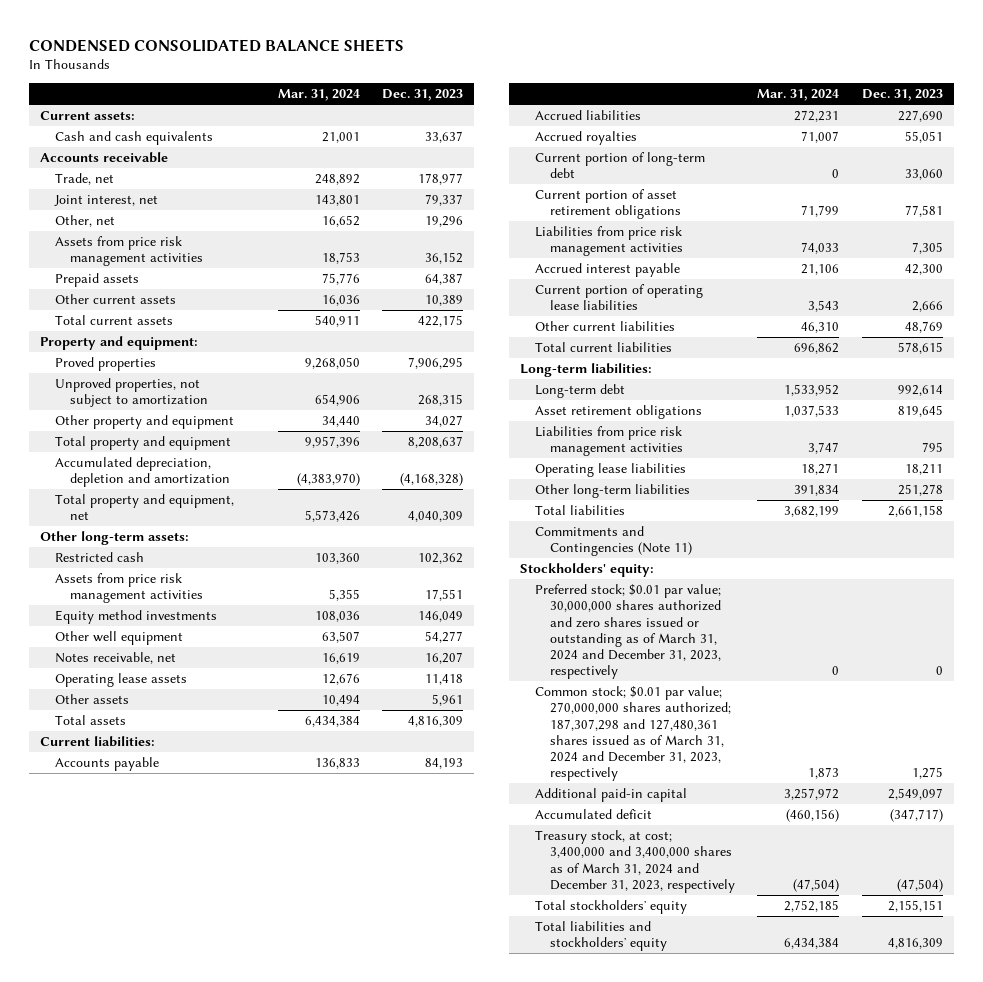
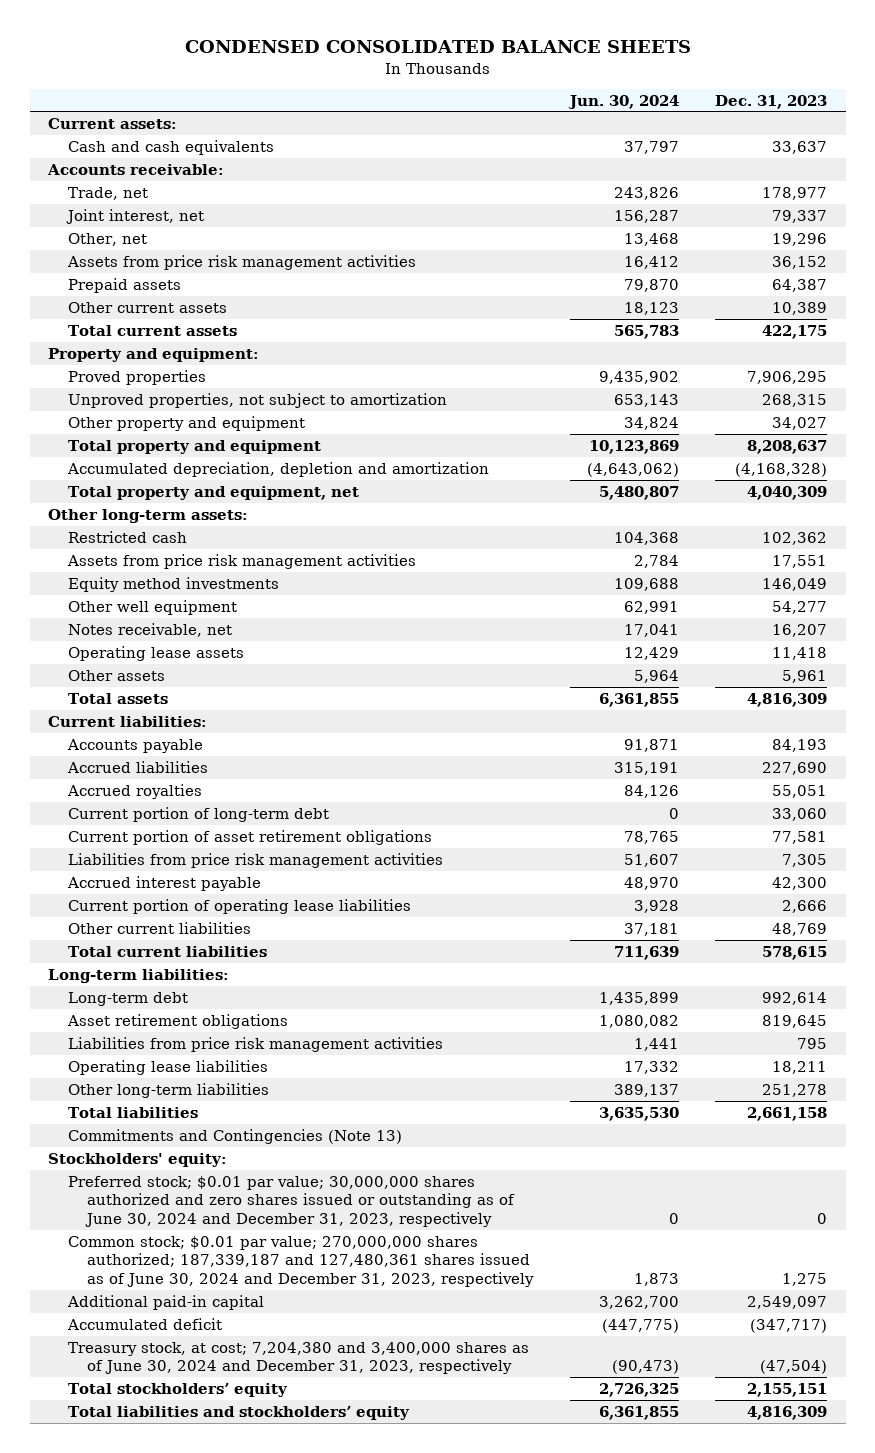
- | Mar. 31, 2024 | Dec. 31, 2023
+ | Jun. 30, 2024 | Dec. 31, 2023
- Accounts receivable
+ Accounts receivable:
- Commitments and Contingencies (Note 11)
+ Commitments and Contingencies (Note 13)
- Preferred stock; $0.01 par value; 30,000,000 shares authorized and zero shares issued or outstanding as of March 31, 2024 and December 31, 2023, respectively | 0 | 0
- Common stock; $0.01 par value; 270,000,000 shares authorized; 187,307,298 and 127,480,361 shares issued as of March 31, 2024 and December 31, 2023, respectively | 1,873 | 1,275
+ Preferred stock; $0.01 par value; 30,000,000 shares authorized and zero shares issued or outstanding as of June 30, 2024 and December 31, 2023, respectively | 0 | 0
+ Common stock; $0.01 par value; 270,000,000 shares authorized; 187,339,187 and 127,480,361 shares issued as of June 30, 2024 and December 31, 2023, respectively | 1,873 | 1,275
- Treasury stock, at cost; 3,400,000 and 3,400,000 shares as of March 31, 2024 and December 31, 2023, respectively | (47,504) | (47,504)
+ Treasury stock, at cost; 7,204,380 and 3,400,000 shares as of June 30, 2024 and December 31, 2023, respectively | (90,473) | (47,504)

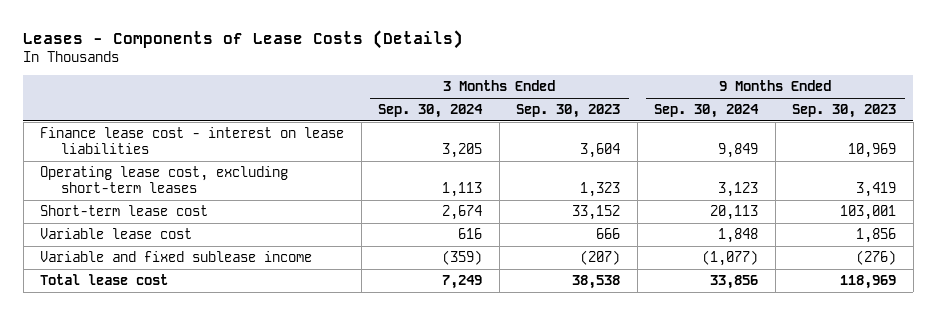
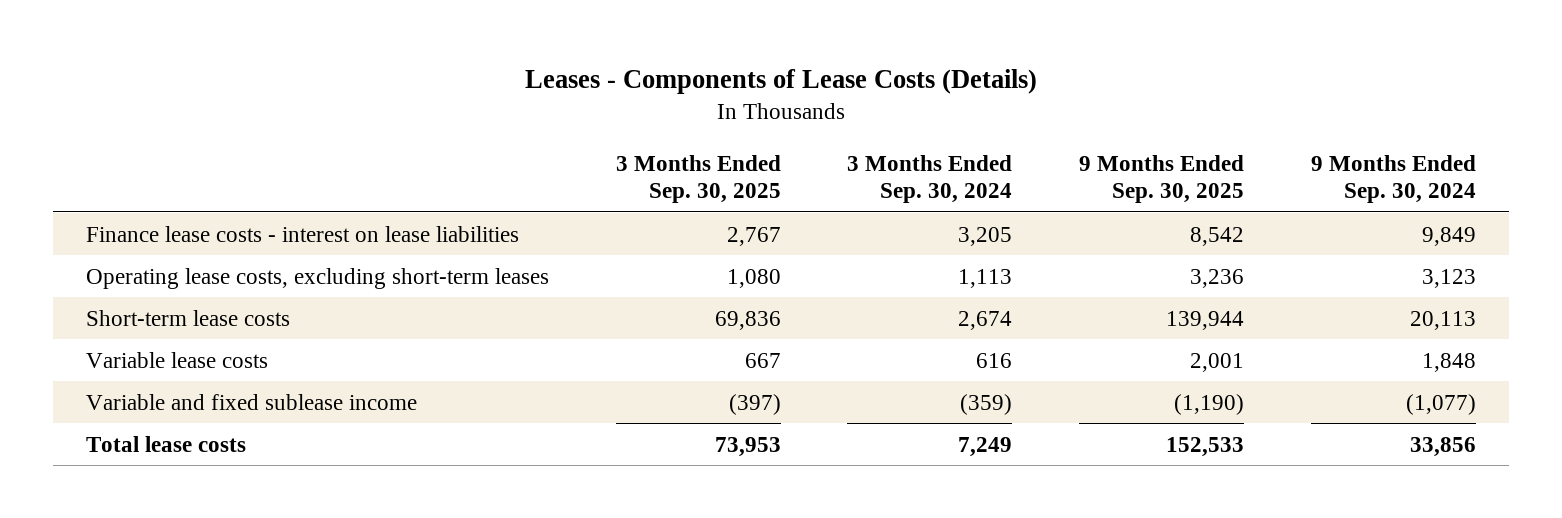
- | 3 Months Ended Sep. 30, 2024 | 3 Months Ended Sep. 30, 2023 | 9 Months Ended Sep. 30, 2024 | 9 Months Ended Sep. 30, 2023
+ | 3 Months Ended Sep. 30, 2025 | 3 Months Ended Sep. 30, 2024 | 9 Months Ended Sep. 30, 2025 | 9 Months Ended Sep. 30, 2024
- Finance lease cost - interest on lease liabilities | 3,205 | 3,604 | 9,849 | 10,969
- Operating lease cost, excluding short-term leases | 1,113 | 1,323 | 3,123 | 3,419
- Short-term lease cost | 2,674 | 33,152 | 20,113 | 103,001
- Variable lease cost | 616 | 666 | 1,848 | 1,856
+ Finance lease costs - interest on lease liabilities | 2,767 | 3,205 | 8,542 | 9,849
+ Operating lease costs, excluding short-term leases | 1,080 | 1,113 | 3,236 | 3,123
+ Short-term lease costs | 69,836 | 2,674 | 139,944 | 20,113
+ Variable lease costs | 667 | 616 | 2,001 | 1,848
- Total lease cost | 7,249 | 38,538 | 33,856 | 118,969
+ Total lease costs | 73,953 | 7,249 | 152,533 | 33,856

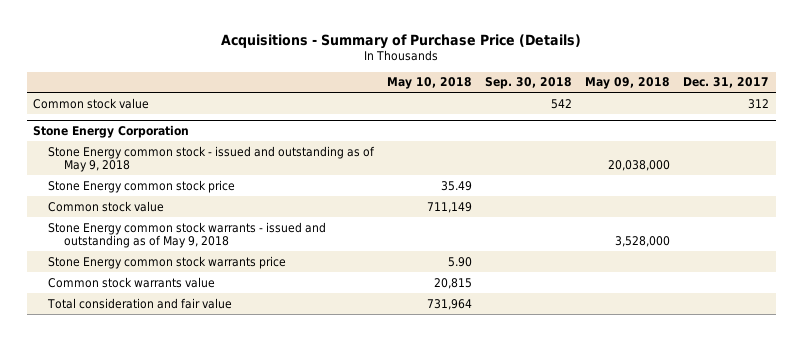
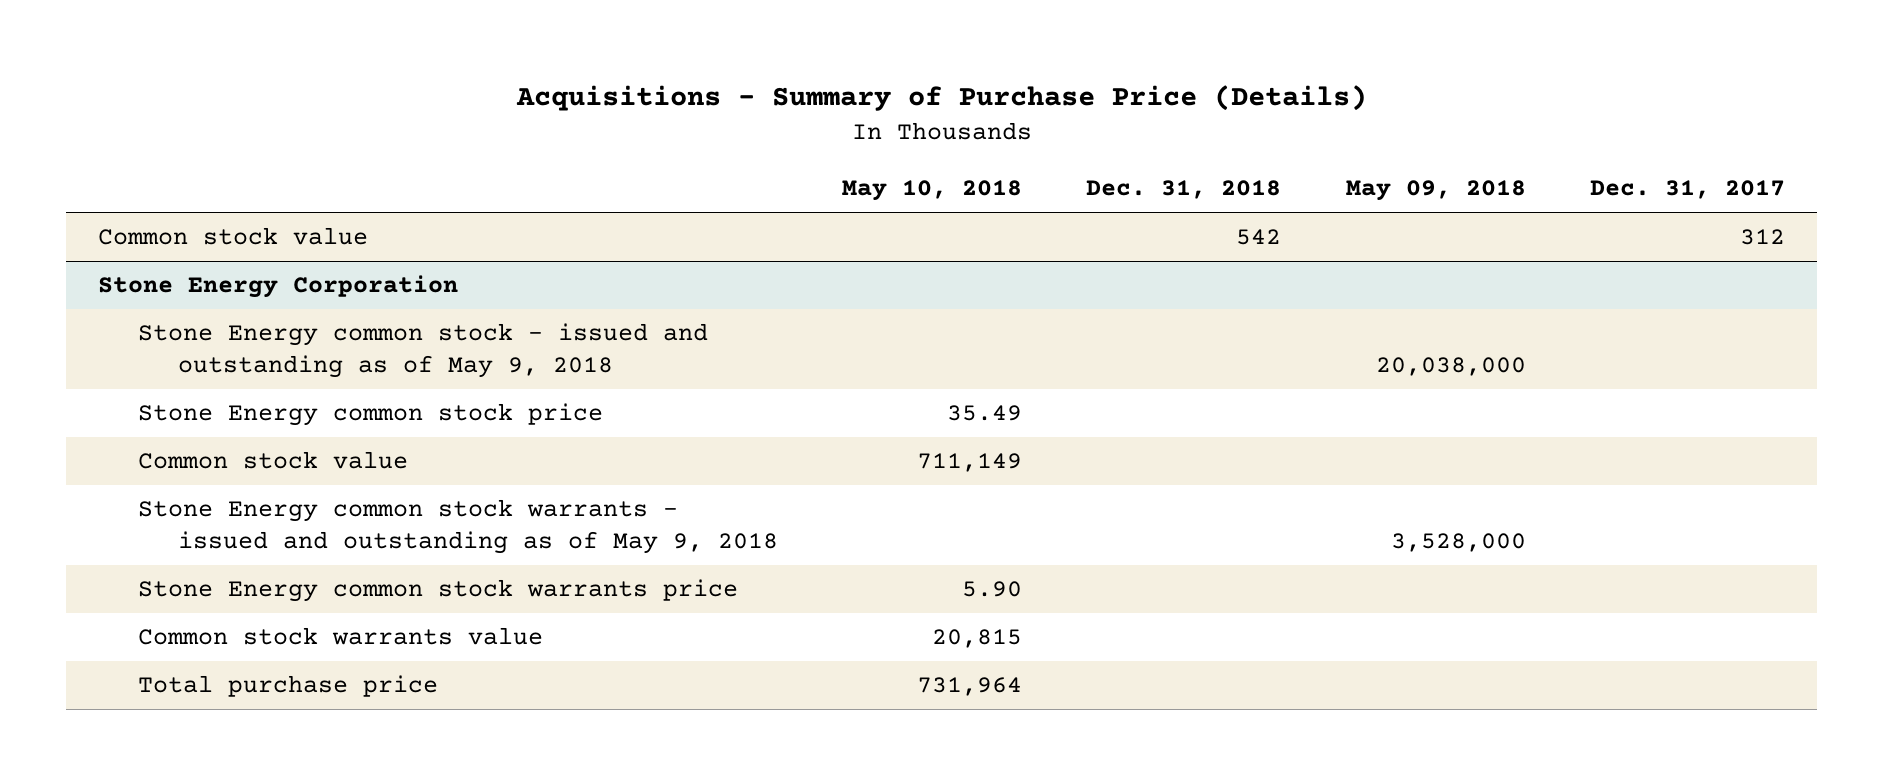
- | May 10, 2018 | Sep. 30, 2018 | May 09, 2018 | Dec. 31, 2017
+ | May 10, 2018 | Dec. 31, 2018 | May 09, 2018 | Dec. 31, 2017
@ Stone Energy Corporation
- Total consideration and fair value | 731,964 | | |
+ Total purchase price | 731,964 | | |

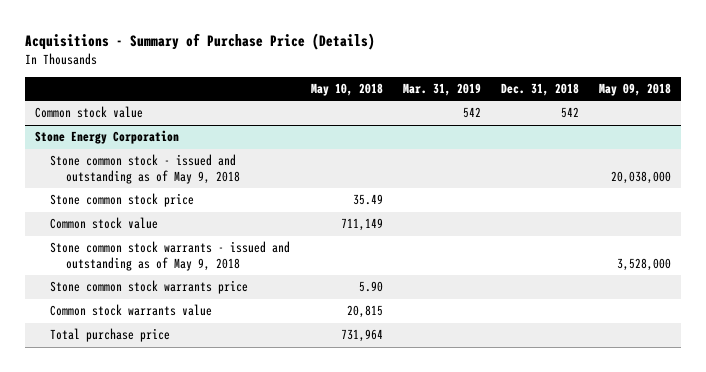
- | May 10, 2018 | Dec. 31, 2018 | May 09, 2018 | Dec. 31, 2017
+ | May 10, 2018 | Mar. 31, 2019 | Dec. 31, 2018 | May 09, 2018
@ Stone Energy Corporation
- Stone Energy common stock - issued and outstanding as of May 9, 2018 | | | 20,038,000 |
- Stone Energy common stock price | 35.49 | | |
+ Stone common stock - issued and outstanding as of May 9, 2018 | | | | 20,038,000
+ Stone common stock price | 35.49 | | |
- Stone Energy common stock warrants - issued and outstanding as of May 9, 2018 | | | 3,528,000 |
- Stone Energy common stock warrants price | 5.90 | | |
+ Stone common stock warrants - issued and outstanding as of May 9, 2018 | | | | 3,528,000
+ Stone common stock warrants price | 5.90 | | |

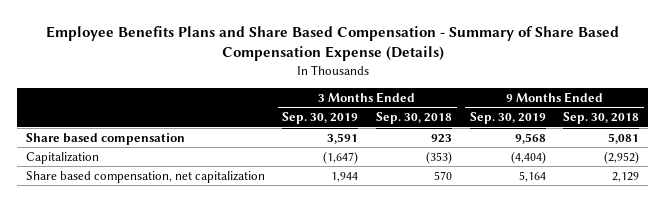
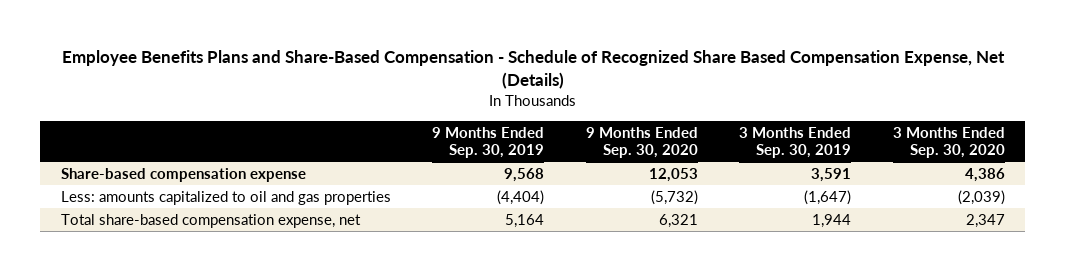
- Employee Benefits Plans and Share Based Compensation - Summary of Share Based Compensation Expense (Details)
+ Employee Benefits Plans and Share-Based Compensation - Schedule of Recognized Share Based Compensation Expense, Net (Details)
- | 3 Months Ended Sep. 30, 2019 | 3 Months Ended Sep. 30, 2018 | 9 Months Ended Sep. 30, 2019 | 9 Months Ended Sep. 30, 2018
+ | 9 Months Ended Sep. 30, 2019 | 9 Months Ended Sep. 30, 2020 | 3 Months Ended Sep. 30, 2019 | 3 Months Ended Sep. 30, 2020
- Share based compensation | 3,591 | 923 | 9,568 | 5,081
- Capitalization | (1,647) | (353) | (4,404) | (2,952)
- Share based compensation, net capitalization | 1,944 | 570 | 5,164 | 2,129
+ Share-based compensation expense | 9,568 | 12,053 | 3,591 | 4,386
+ Less: amounts capitalized to oil and gas properties | (4,404) | (5,732) | (1,647) | (2,039)
+ Total share-based compensation expense, net | 5,164 | 6,321 | 1,944 | 2,347

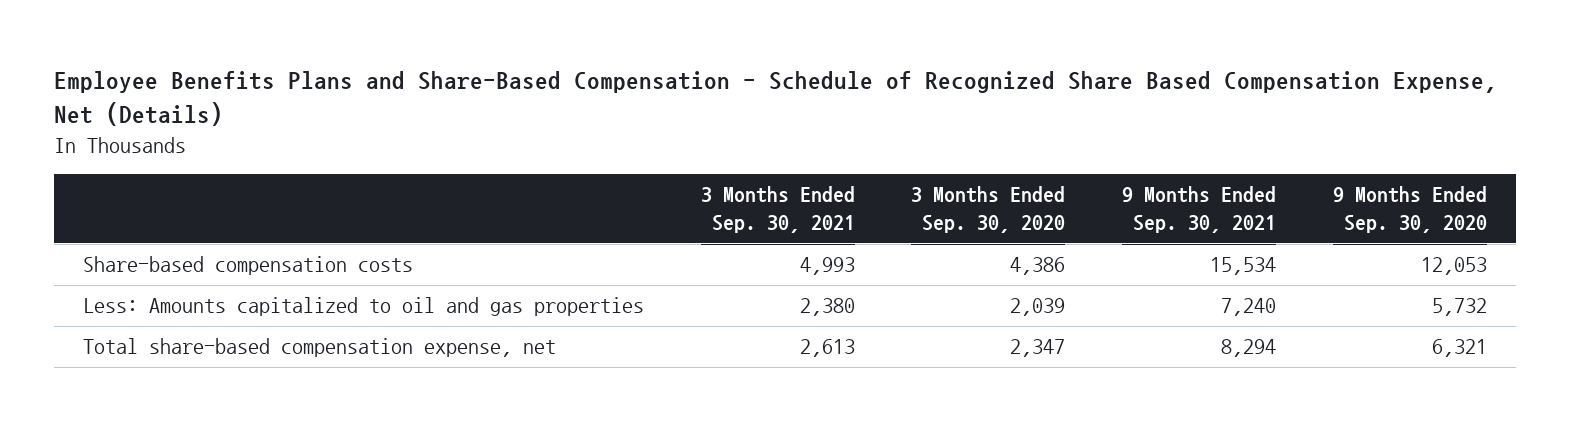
- | 9 Months Ended Sep. 30, 2019 | 9 Months Ended Sep. 30, 2020 | 3 Months Ended Sep. 30, 2019 | 3 Months Ended Sep. 30, 2020
+ | 3 Months Ended Sep. 30, 2021 | 3 Months Ended Sep. 30, 2020 | 9 Months Ended Sep. 30, 2021 | 9 Months Ended Sep. 30, 2020
- Share-based compensation expense | 9,568 | 12,053 | 3,591 | 4,386
- Less: amounts capitalized to oil and gas properties | (4,404) | (5,732) | (1,647) | (2,039)
+ Share-based compensation costs | 4,993 | 4,386 | 15,534 | 12,053
+ Less: Amounts capitalized to oil and gas properties | 2,380 | 2,039 | 7,240 | 5,732

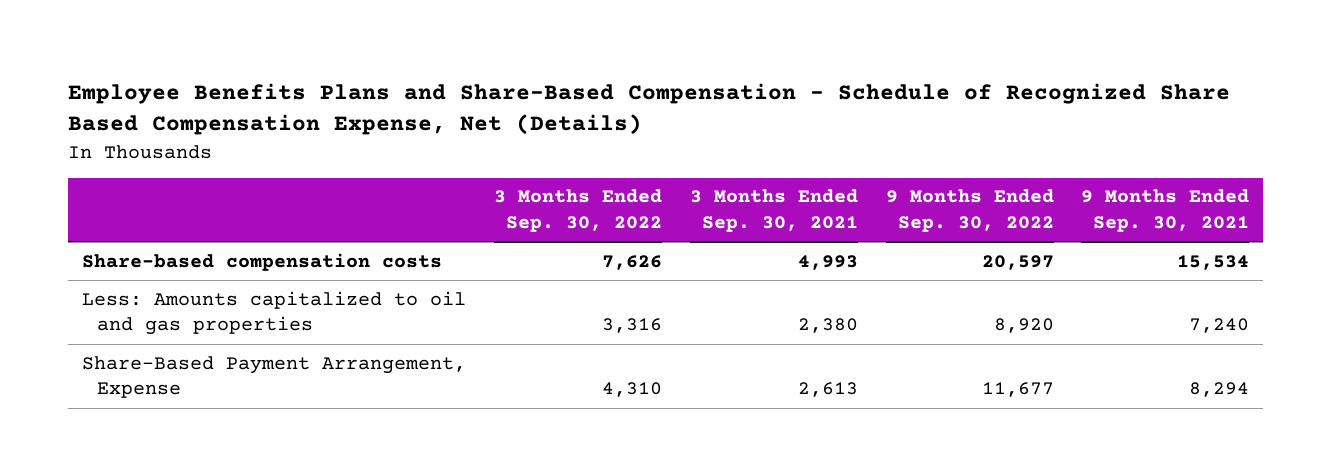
- | 3 Months Ended Sep. 30, 2021 | 3 Months Ended Sep. 30, 2020 | 9 Months Ended Sep. 30, 2021 | 9 Months Ended Sep. 30, 2020
+ | 3 Months Ended Sep. 30, 2022 | 3 Months Ended Sep. 30, 2021 | 9 Months Ended Sep. 30, 2022 | 9 Months Ended Sep. 30, 2021
- Total share-based compensation expense, net | 2,613 | 2,347 | 8,294 | 6,321
+ Share-Based Payment Arrangement, Expense | 4,310 | 2,613 | 11,677 | 8,294

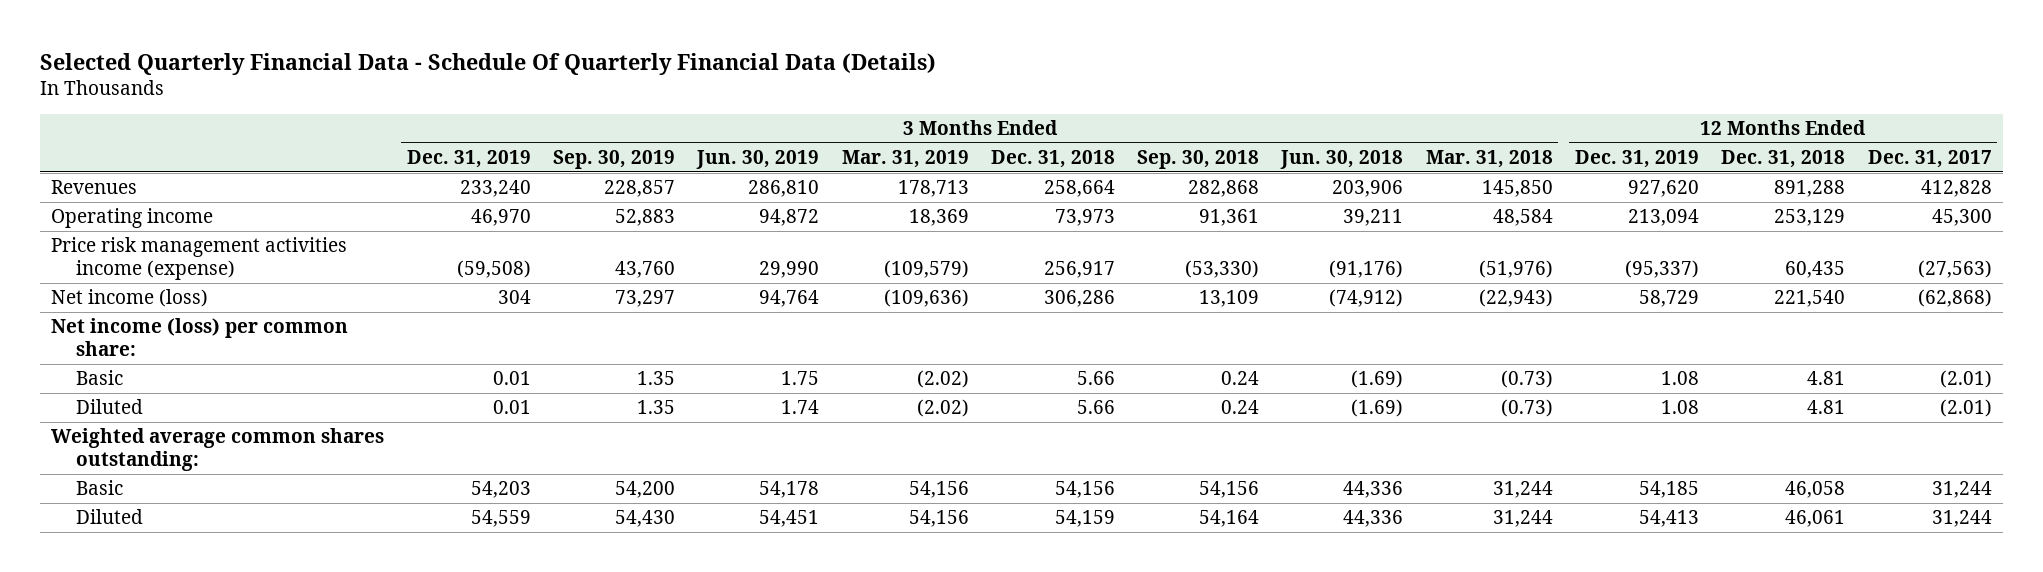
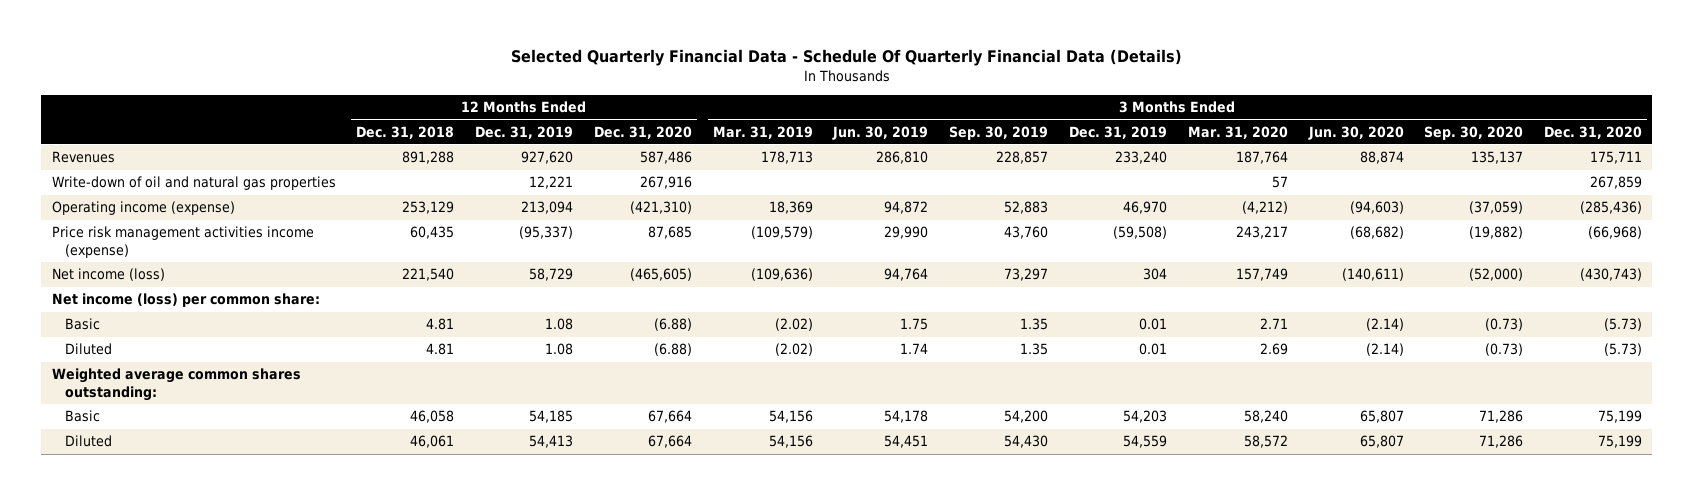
- | 3 Months Ended Dec. 31, 2019 | 3 Months Ended Sep. 30, 2019 | 3 Months Ended Jun. 30, 2019 | 3 Months Ended Mar. 31, 2019 | 3 Months Ended Dec. 31, 2018 | 3 Months Ended Sep. 30, 2018 | 3 Months Ended Jun. 30, 2018 | 3 Months Ended Mar. 31, 2018 | 12 Months Ended Dec. 31, 2019 | 12 Months Ended Dec. 31, 2018 | 12 Months Ended Dec. 31, 2017
+ | 12 Months Ended Dec. 31, 2018 | 12 Months Ended Dec. 31, 2019 | 12 Months Ended Dec. 31, 2020 | 3 Months Ended Mar. 31, 2019 | 3 Months Ended Jun. 30, 2019 | 3 Months Ended Sep. 30, 2019 | 3 Months Ended Dec. 31, 2019 | 3 Months Ended Mar. 31, 2020 | 3 Months Ended Jun. 30, 2020 | 3 Months Ended Sep. 30, 2020 | 3 Months Ended Dec. 31, 2020
- Operating income | 46,970 | 52,883 | 94,872 | 18,369 | 73,973 | 91,361 | 39,211 | 48,584 | 213,094 | 253,129 | 45,300
+ Write-down of oil and natural gas properties | | 12,221 | 267,916 | | | | | 57 | | | 267,859
+ Operating income (expense) | 253,129 | 213,094 | (421,310) | 18,369 | 94,872 | 52,883 | 46,970 | (4,212) | (94,603) | (37,059) | (285,436)

